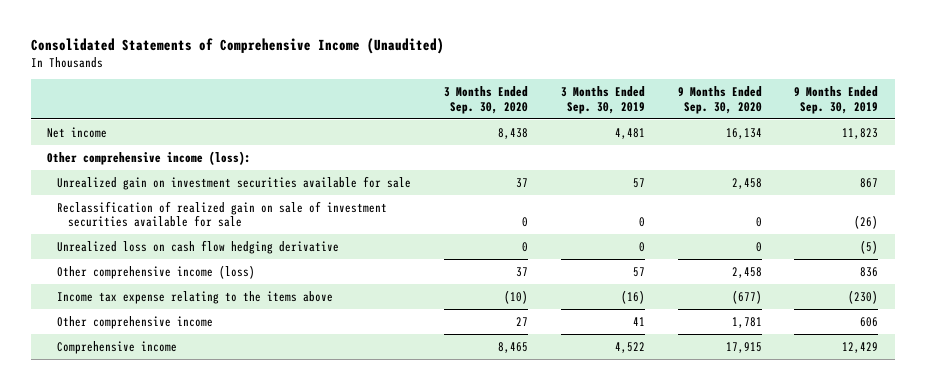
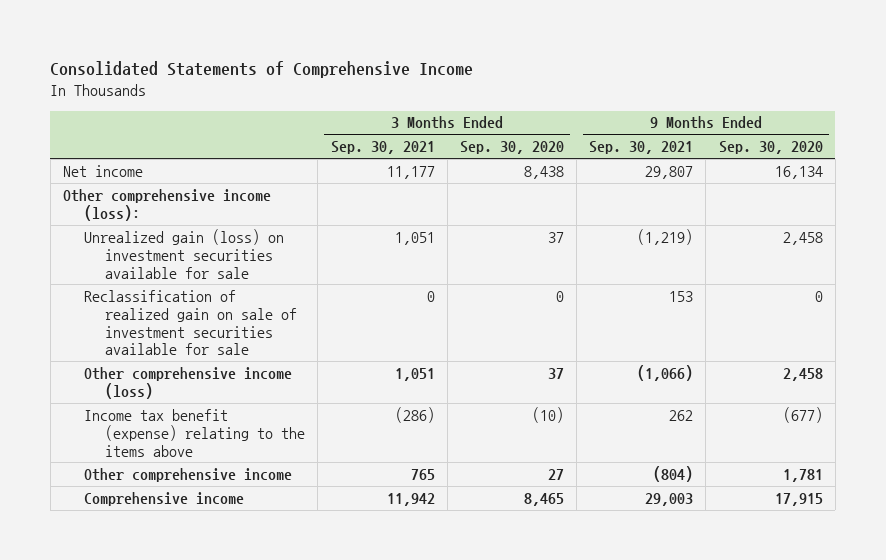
- Consolidated Statements of Comprehensive Income (Unaudited)
+ Consolidated Statements of Comprehensive Income
- | 3 Months Ended Sep. 30, 2020 | 3 Months Ended Sep. 30, 2019 | 9 Months Ended Sep. 30, 2020 | 9 Months Ended Sep. 30, 2019
+ | 3 Months Ended Sep. 30, 2021 | 3 Months Ended Sep. 30, 2020 | 9 Months Ended Sep. 30, 2021 | 9 Months Ended Sep. 30, 2020
- Unrealized gain on investment securities available for sale | 37 | 57 | 2,458 | 867
+ Unrealized gain (loss) on investment securities available for sale | 1,051 | 37 | (1,219) | 2,458
- Unrealized loss on cash flow hedging derivative | 0 | 0 | 0 | (5)
- Income tax expense relating to the items above | (10) | (16) | (677) | (230)
+ Income tax benefit (expense) relating to the items above | (286) | (10) | 262 | (677)

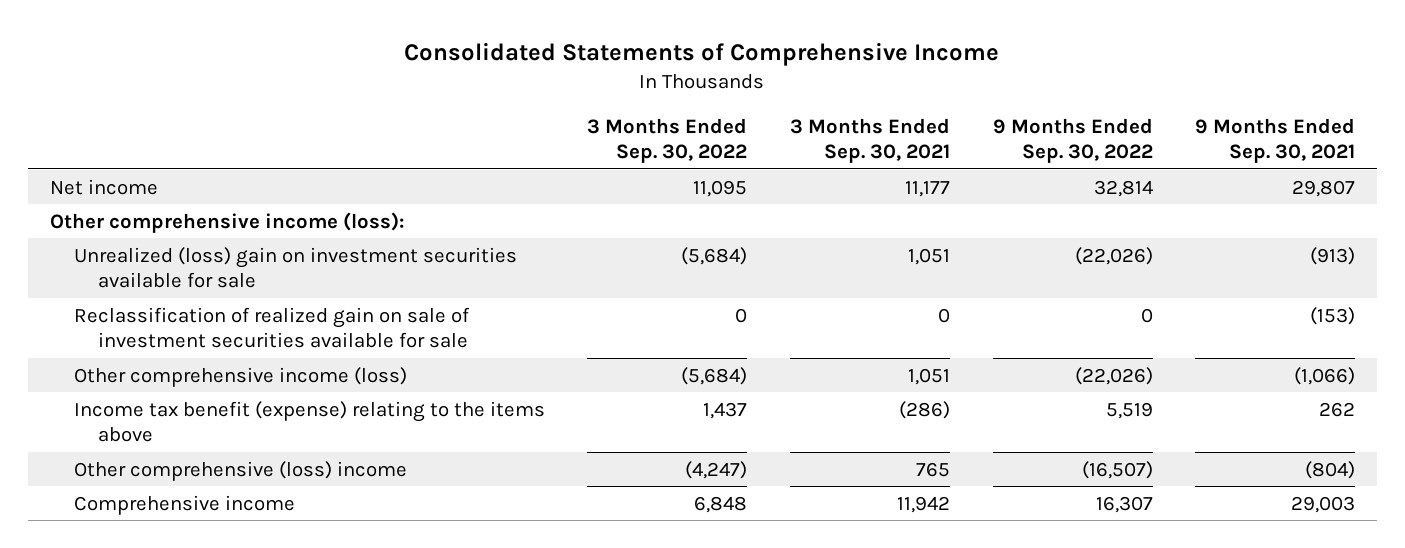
- | 3 Months Ended Sep. 30, 2021 | 3 Months Ended Sep. 30, 2020 | 9 Months Ended Sep. 30, 2021 | 9 Months Ended Sep. 30, 2020
+ | 3 Months Ended Sep. 30, 2022 | 3 Months Ended Sep. 30, 2021 | 9 Months Ended Sep. 30, 2022 | 9 Months Ended Sep. 30, 2021
- Unrealized gain (loss) on investment securities available for sale | 1,051 | 37 | (1,219) | 2,458
- Reclassification of realized gain on sale of investment securities available for sale | 0 | 0 | 153 | 0
+ Unrealized (loss) gain on investment securities available for sale | (5,684) | 1,051 | (22,026) | (913)
+ Reclassification of realized gain on sale of investment securities available for sale | 0 | 0 | 0 | (153)
- Other comprehensive income | 765 | 27 | (804) | 1,781
+ Other comprehensive (loss) income | (4,247) | 765 | (16,507) | (804)

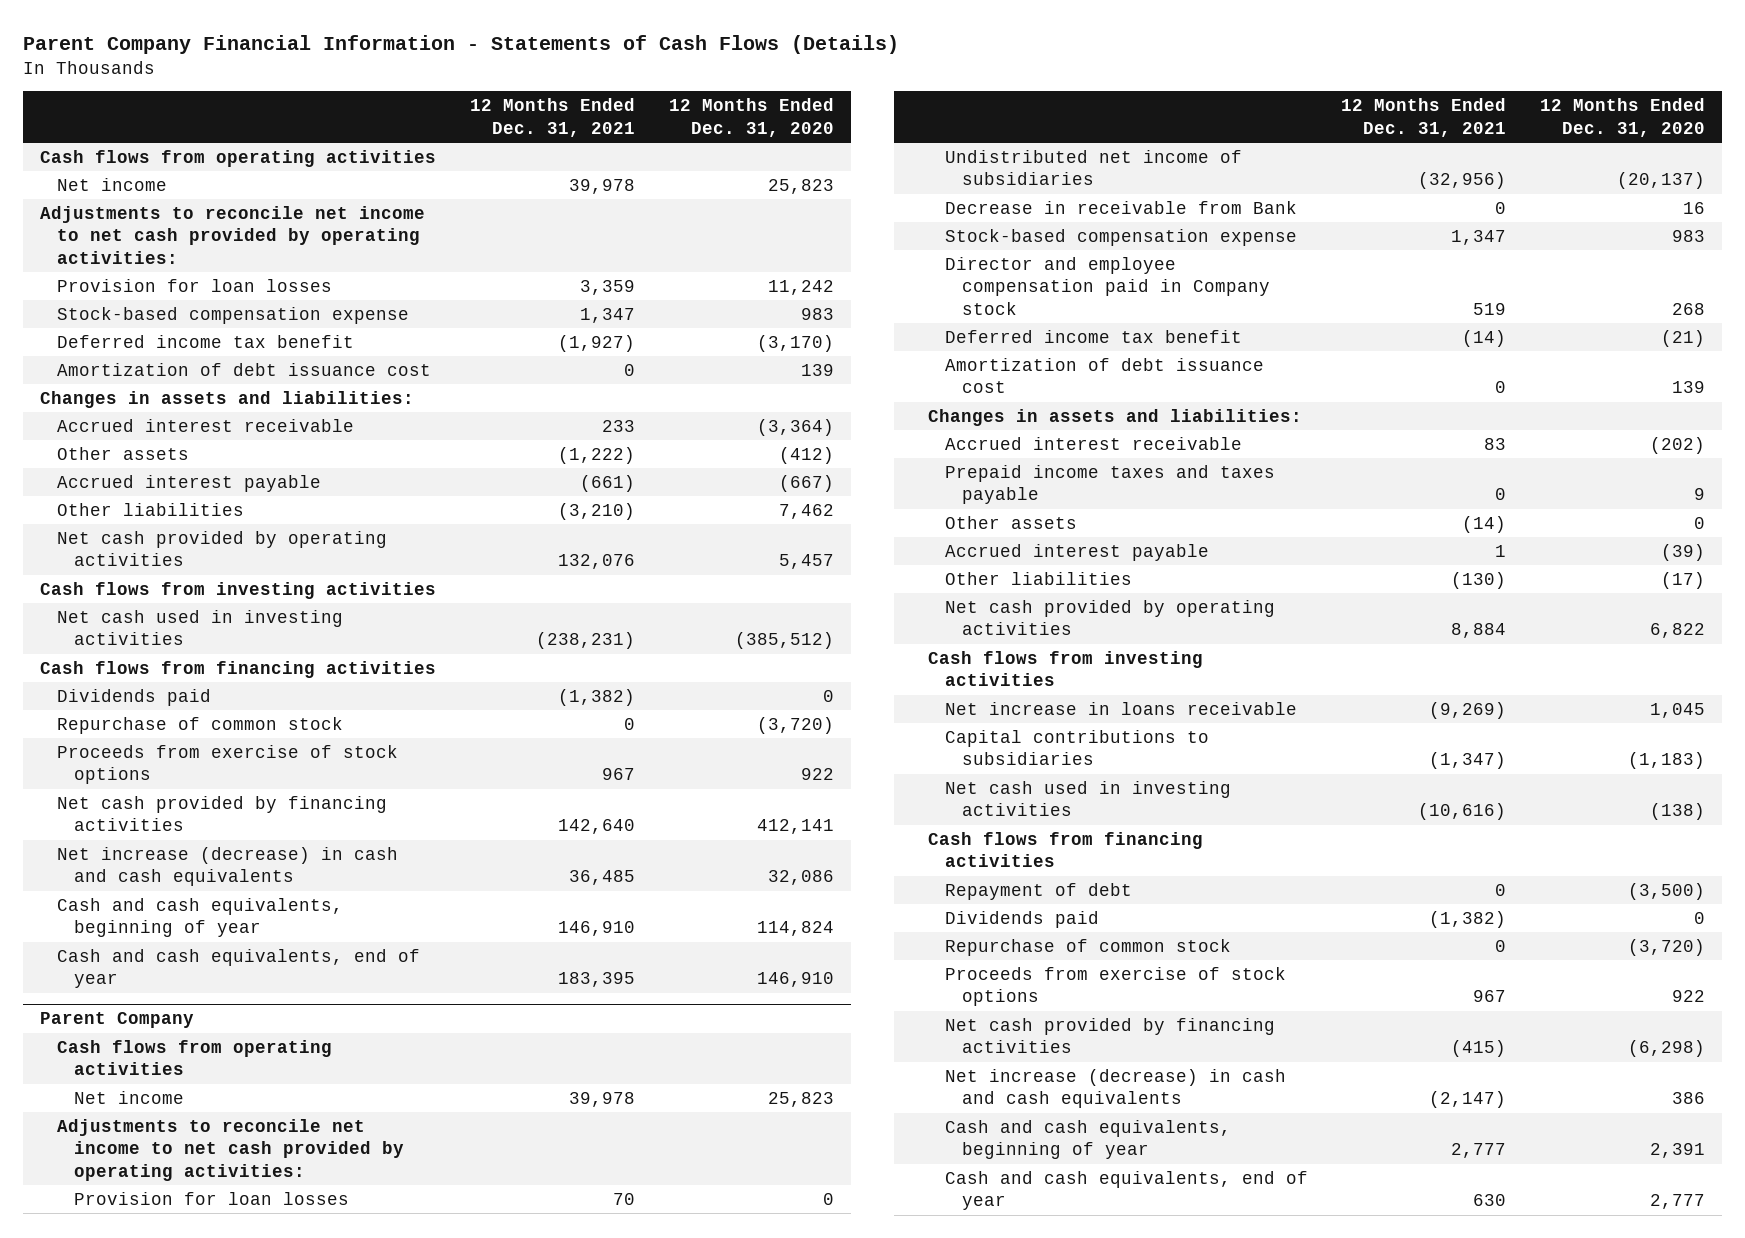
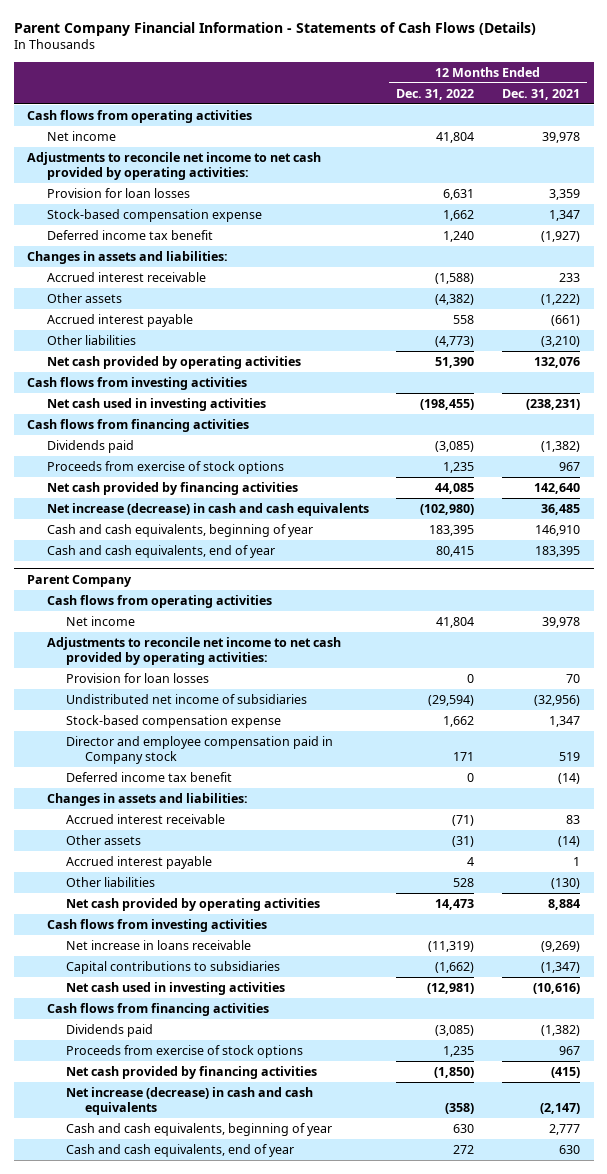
- | 12 Months Ended Dec. 31, 2021 | 12 Months Ended Dec. 31, 2020
+ | 12 Months Ended Dec. 31, 2022 | 12 Months Ended Dec. 31, 2021
- Amortization of debt issuance cost | 0 | 139
- Repurchase of common stock | 0 | (3,720)
@ Parent Company
- Decrease in receivable from Bank | 0 | 16
- Amortization of debt issuance cost | 0 | 139
- Prepaid income taxes and taxes payable | 0 | 9
- Repayment of debt | 0 | (3,500)
- Repurchase of common stock | 0 | (3,720)

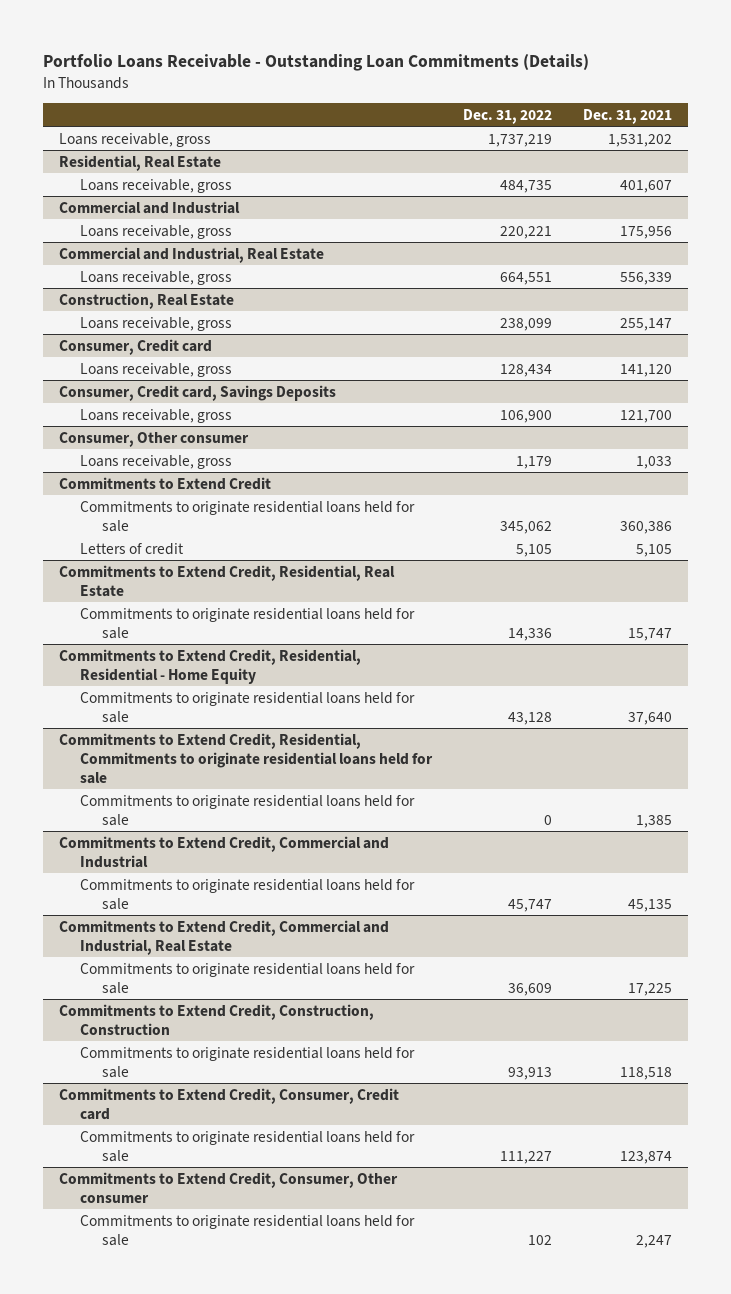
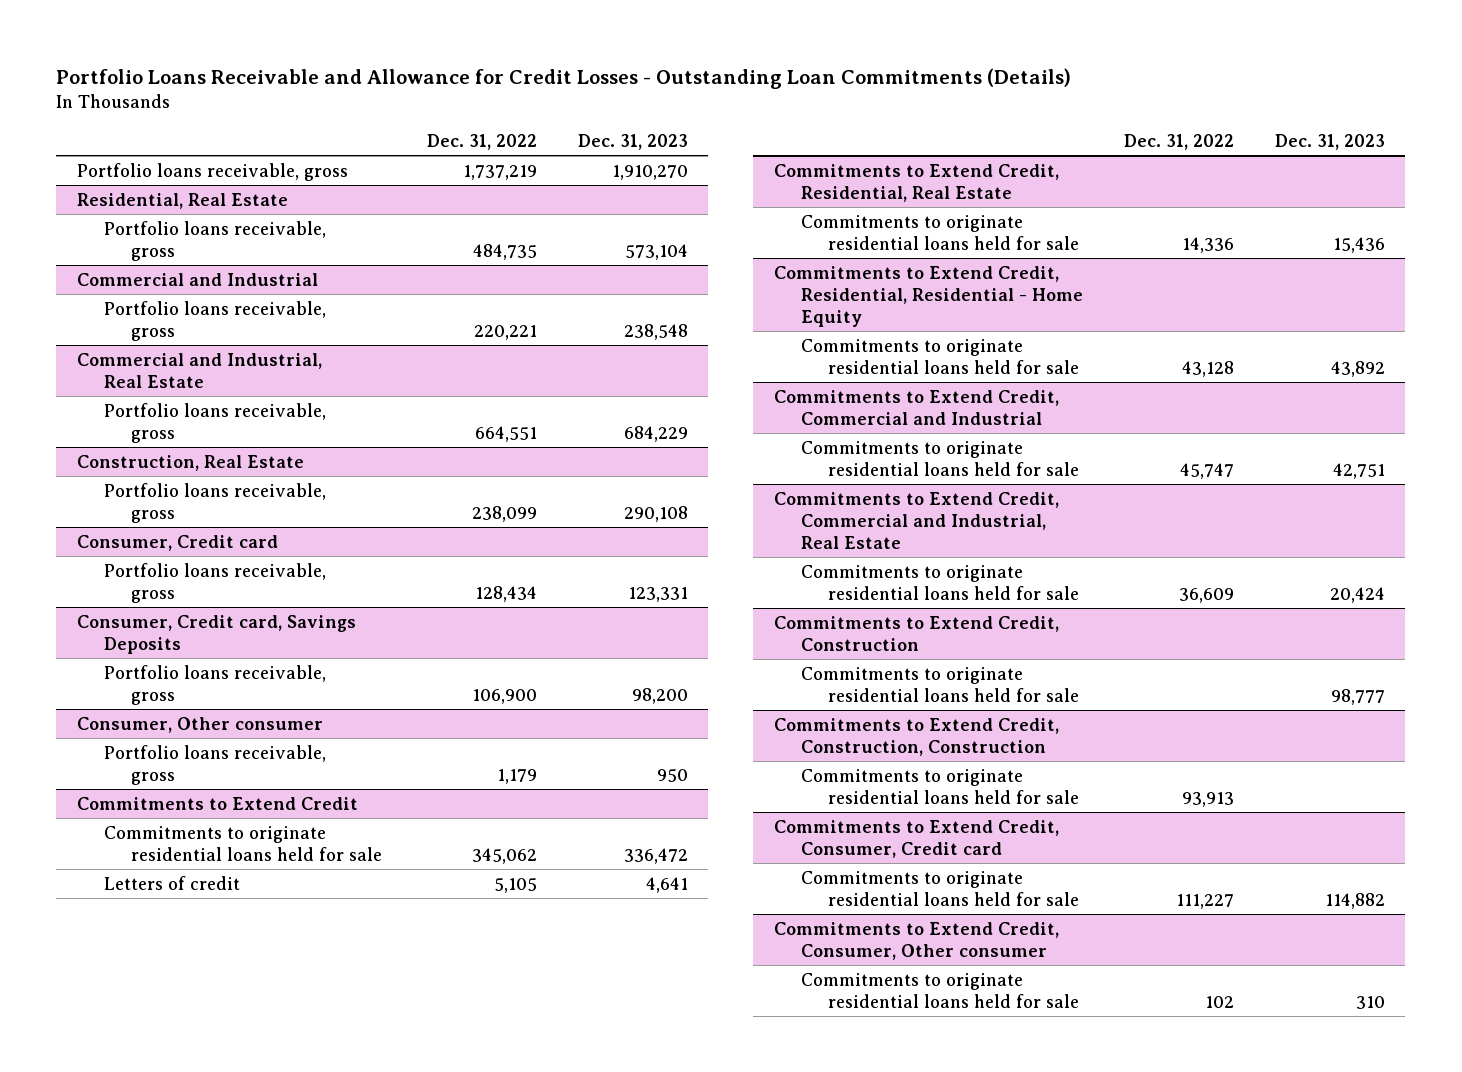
- Portfolio Loans Receivable - Outstanding Loan Commitments (Details)
+ Portfolio Loans Receivable and Allowance for Credit Losses - Outstanding Loan Commitments (Details)
- | Dec. 31, 2022 | Dec. 31, 2021
+ | Dec. 31, 2022 | Dec. 31, 2023
- Loans receivable, gross | 1,737,219 | 1,531,202
+ Portfolio loans receivable, gross | 1,737,219 | 1,910,270
@ Residential, Real Estate
- Loans receivable, gross | 484,735 | 401,607
+ Portfolio loans receivable, gross | 484,735 | 573,104
@ Commercial and Industrial
- Loans receivable, gross | 220,221 | 175,956
+ Portfolio loans receivable, gross | 220,221 | 238,548
@ Commercial and Industrial, Real Estate
- Loans receivable, gross | 664,551 | 556,339
+ Portfolio loans receivable, gross | 664,551 | 684,229
@ Construction, Real Estate
- Loans receivable, gross | 238,099 | 255,147
+ Portfolio loans receivable, gross | 238,099 | 290,108
@ Consumer, Credit card
- Loans receivable, gross | 128,434 | 141,120
+ Portfolio loans receivable, gross | 128,434 | 123,331
@ Consumer, Credit card, Savings Deposits
- Loans receivable, gross | 106,900 | 121,700
+ Portfolio loans receivable, gross | 106,900 | 98,200
@ Consumer, Other consumer
- Loans receivable, gross | 1,179 | 1,033
+ Portfolio loans receivable, gross | 1,179 | 950
- Commitments to Extend Credit, Residential, Commitments to originate residential loans held for sale
- Commitments to originate residential loans held for sale | 0 | 1,385
+ Commitments to Extend Credit, Construction
+ Commitments to originate residential loans held for sale | | 98,777

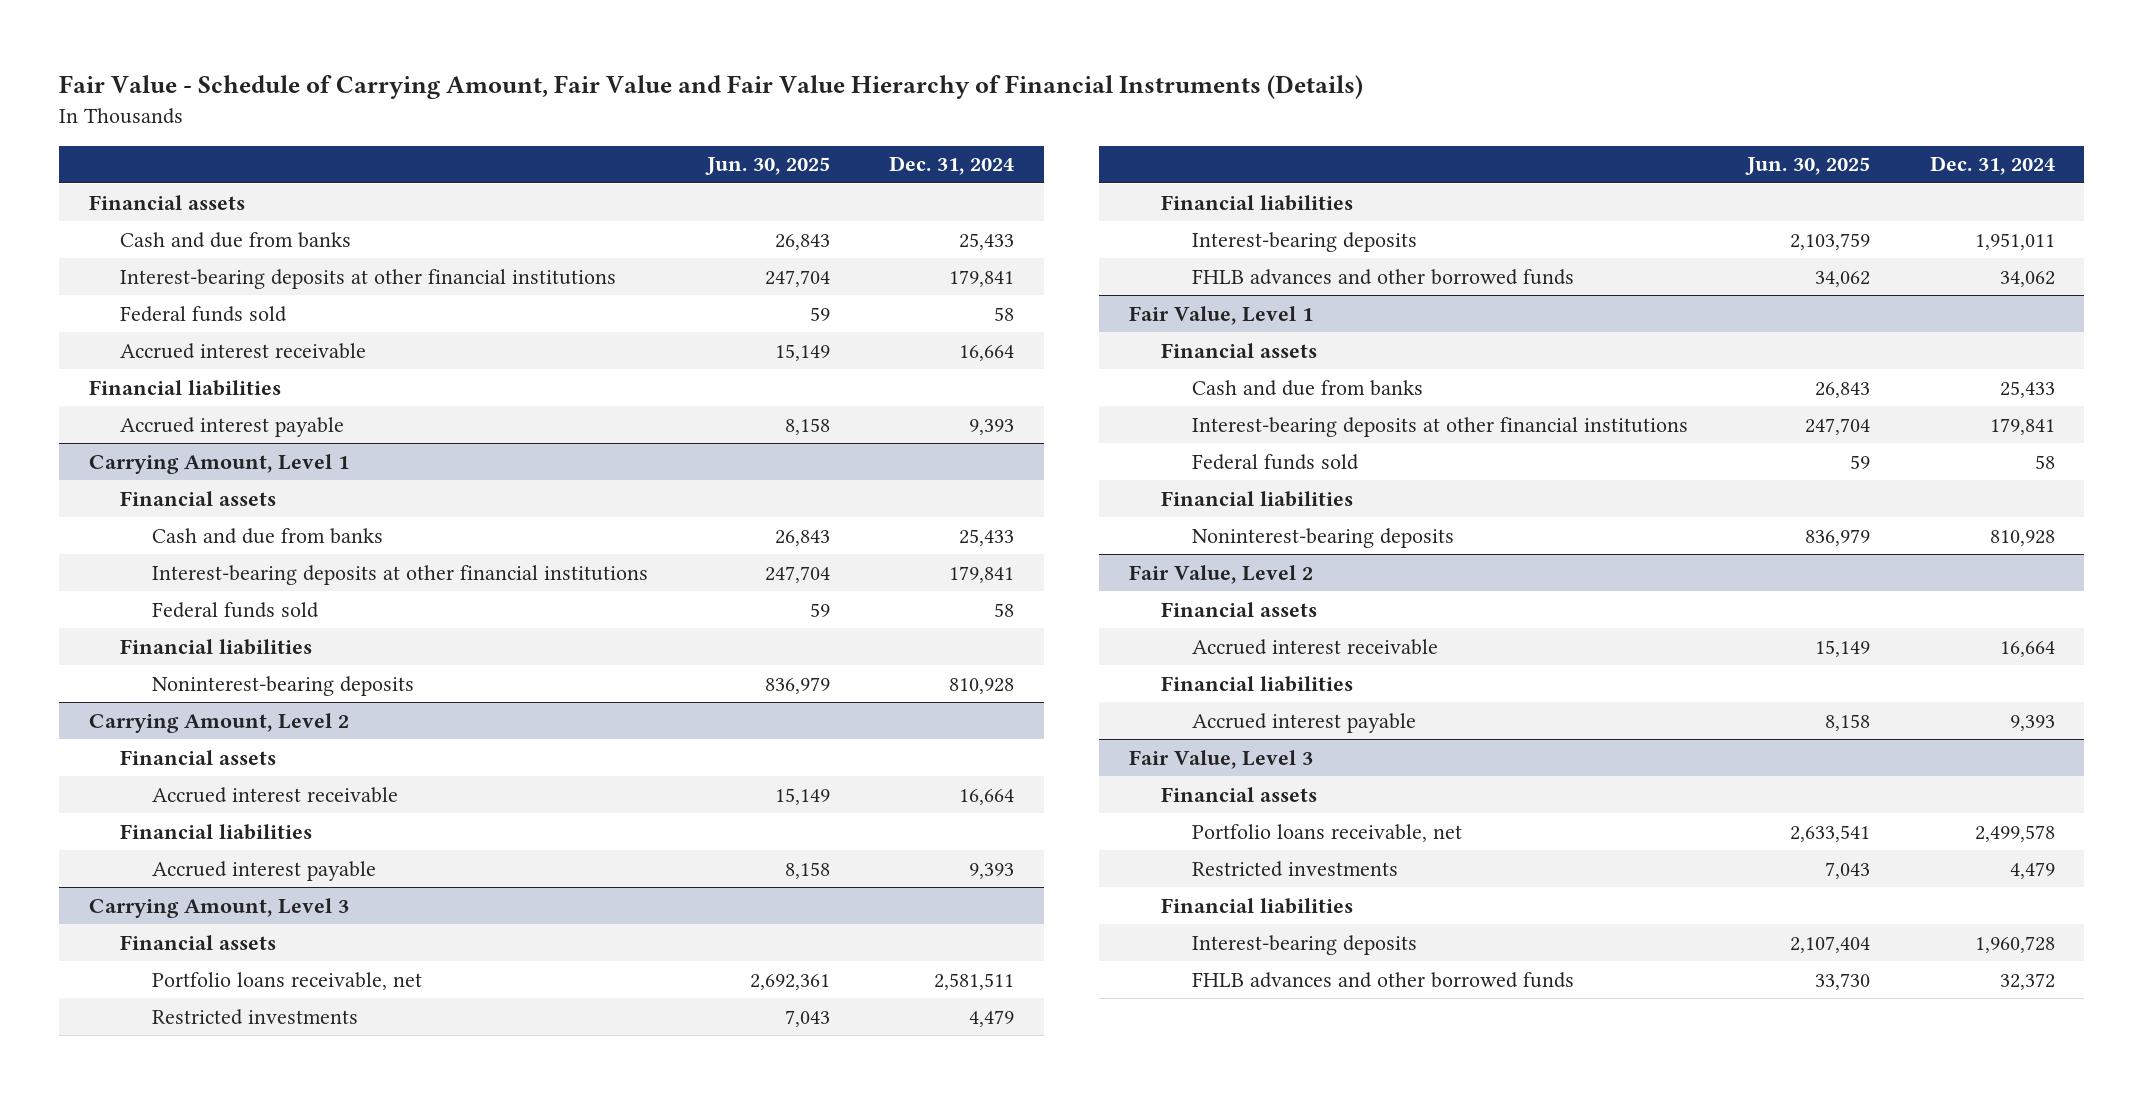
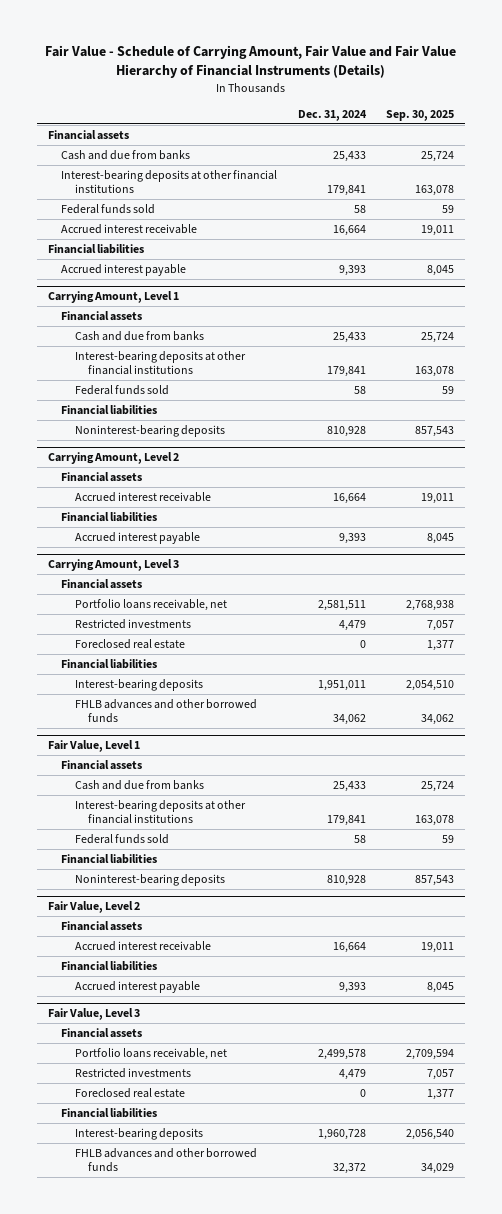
- | Jun. 30, 2025 | Dec. 31, 2024
+ | Dec. 31, 2024 | Sep. 30, 2025
@ Carrying Amount, Level 3
+ Foreclosed real estate | 0 | 1,377
@ Fair Value, Level 3
+ Foreclosed real estate | 0 | 1,377

